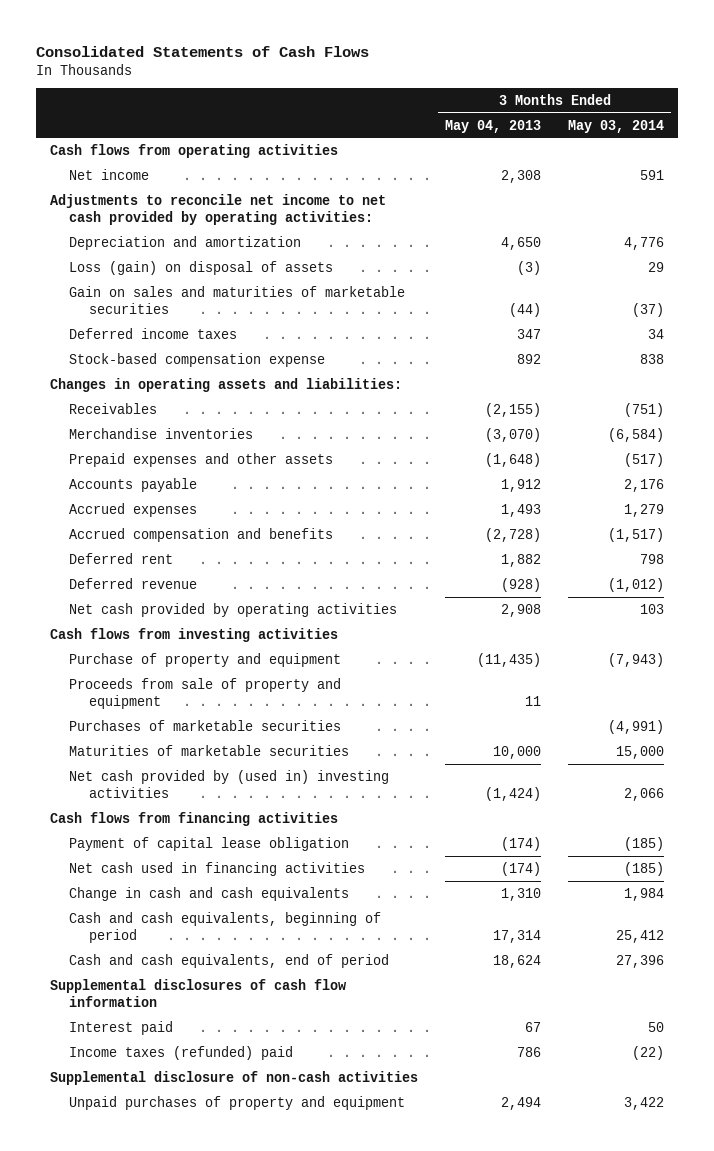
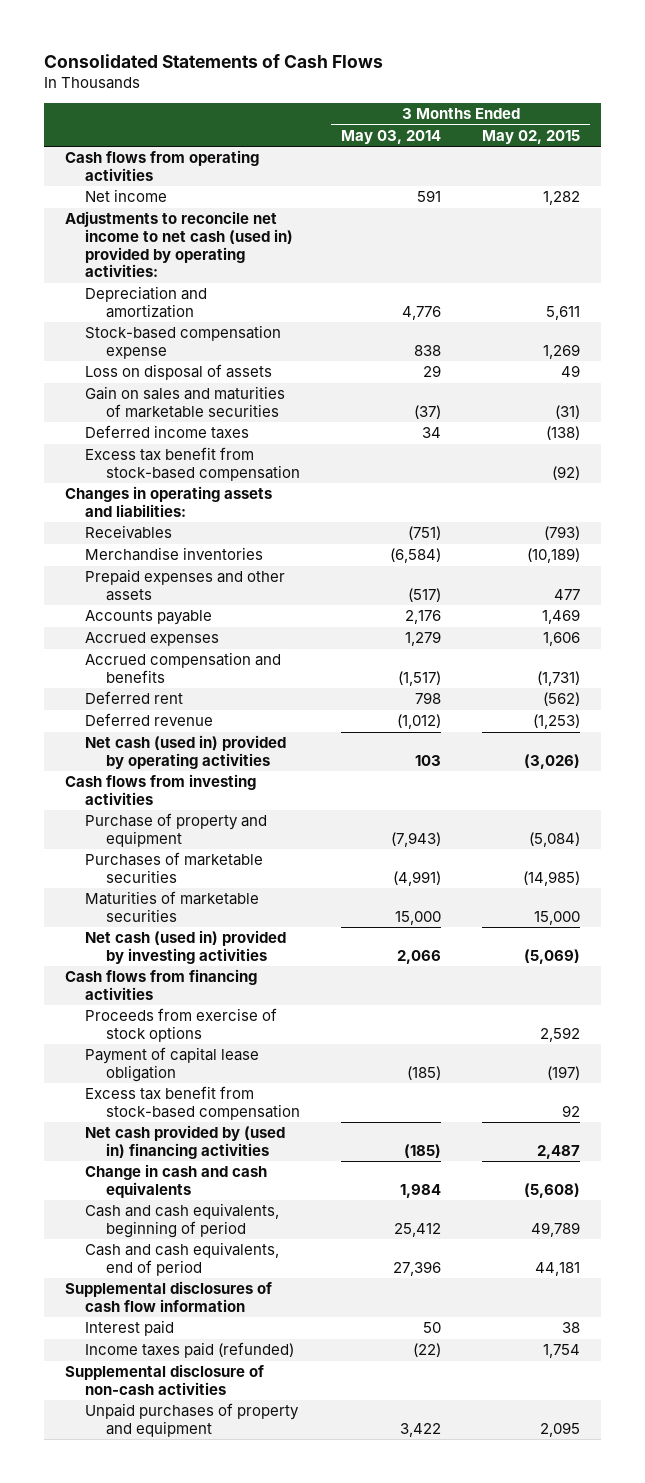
- | 3 Months Ended May 04, 2013 | 3 Months Ended May 03, 2014
+ | 3 Months Ended May 03, 2014 | 3 Months Ended May 02, 2015
- Adjustments to reconcile net income to net cash provided by operating activities:
+ Adjustments to reconcile net income to net cash (used in) provided by operating activities:
- Loss (gain) on disposal of assets | (3) | 29
moved up: Stock-based compensation expense | 838 | 1,269
+ Loss on disposal of assets | 29 | 49
+ Excess tax benefit from stock-based compensation | | (92)
- Net cash provided by operating activities | 2,908 | 103
+ Net cash (used in) provided by operating activities | 103 | (3,026)
- Proceeds from sale of property and equipment | 11 |
- Net cash provided by (used in) investing activities | (1,424) | 2,066
+ Net cash (used in) provided by investing activities | 2,066 | (5,069)
+ Proceeds from exercise of stock options | | 2,592
- Net cash used in financing activities | (174) | (185)
+ Excess tax benefit from stock-based compensation | | 92
+ Net cash provided by (used in) financing activities | (185) | 2,487
- Income taxes (refunded) paid | 786 | (22)
+ Income taxes paid (refunded) | (22) | 1,754

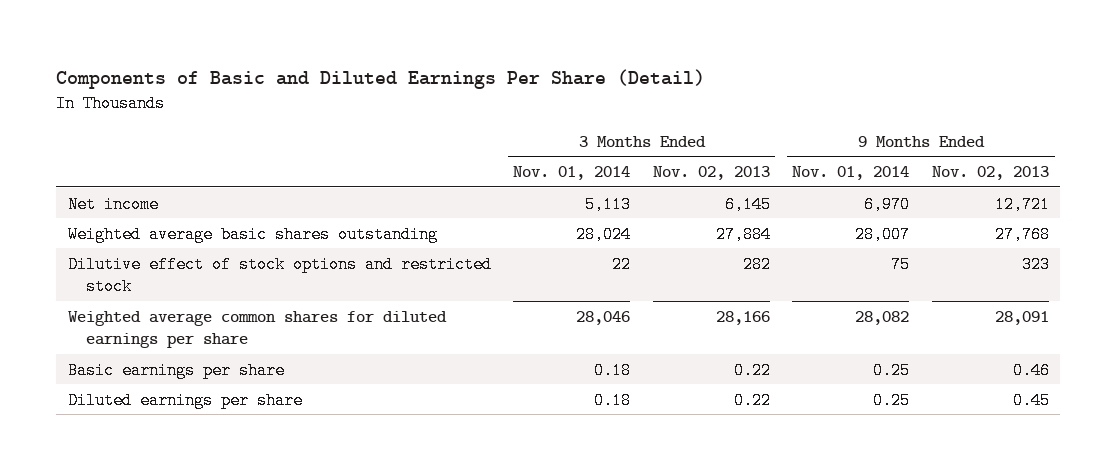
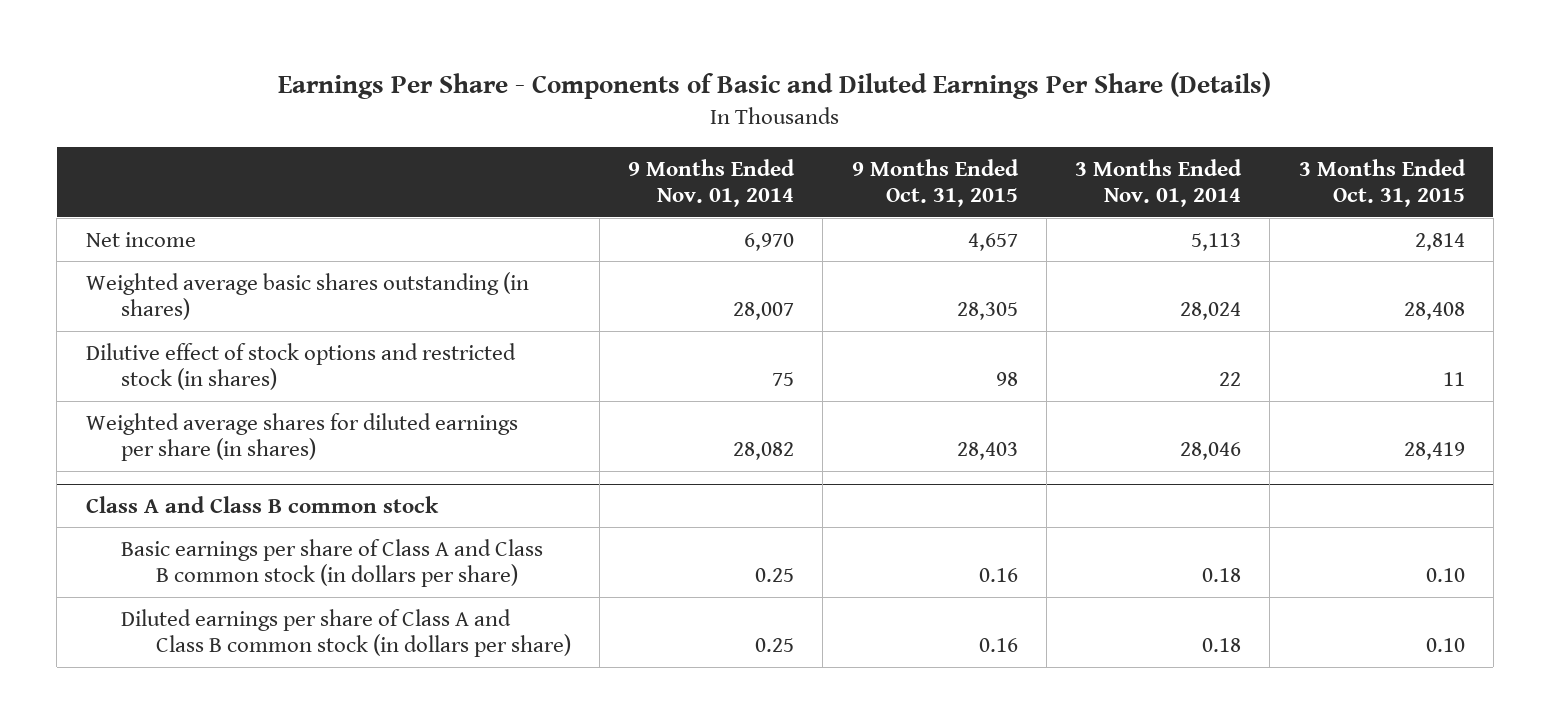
- Components of Basic and Diluted Earnings Per Share (Detail)
+ Earnings Per Share - Components of Basic and Diluted Earnings Per Share (Details)
- | 3 Months Ended Nov. 01, 2014 | 3 Months Ended Nov. 02, 2013 | 9 Months Ended Nov. 01, 2014 | 9 Months Ended Nov. 02, 2013
+ | 9 Months Ended Nov. 01, 2014 | 9 Months Ended Oct. 31, 2015 | 3 Months Ended Nov. 01, 2014 | 3 Months Ended Oct. 31, 2015
- Weighted average basic shares outstanding | 28,024 | 27,884 | 28,007 | 27,768
- Dilutive effect of stock options and restricted stock | 22 | 282 | 75 | 323
- Weighted average common shares for diluted earnings per share | 28,046 | 28,166 | 28,082 | 28,091
- Basic earnings per share | 0.18 | 0.22 | 0.25 | 0.46
- Diluted earnings per share | 0.18 | 0.22 | 0.25 | 0.45
+ Weighted average basic shares outstanding (in shares) | 28,007 | 28,305 | 28,024 | 28,408
+ Dilutive effect of stock options and restricted stock (in shares) | 75 | 98 | 22 | 11
+ Weighted average shares for diluted earnings per share (in shares) | 28,082 | 28,403 | 28,046 | 28,419
+ Class A and Class B common stock
+ Basic earnings per share of Class A and Class B common stock (in dollars per share) | 0.25 | 0.16 | 0.18 | 0.10
+ Diluted earnings per share of Class A and Class B common stock (in dollars per share) | 0.25 | 0.16 | 0.18 | 0.10

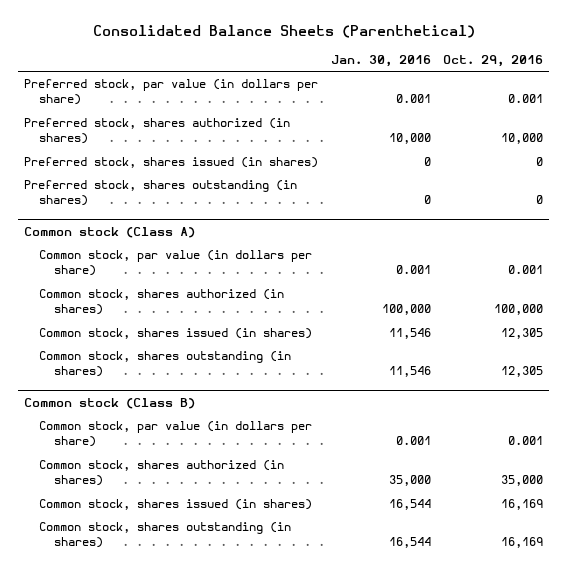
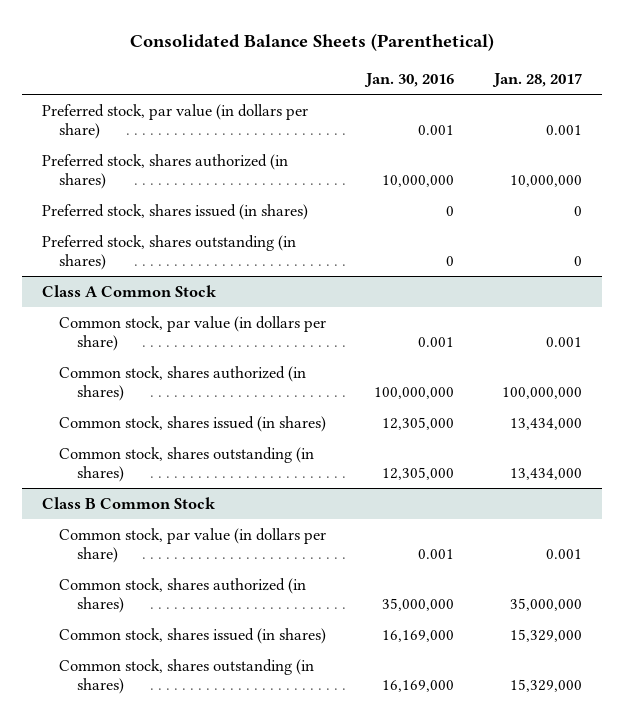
- | Jan. 30, 2016 | Oct. 29, 2016
+ | Jan. 30, 2016 | Jan. 28, 2017
- Preferred stock, shares authorized (in shares) | 10,000 | 10,000
+ Preferred stock, shares authorized (in shares) | 10,000,000 | 10,000,000
- Common stock (Class A)
+ Class A Common Stock
- Common stock, shares authorized (in shares) | 100,000 | 100,000
- Common stock, shares issued (in shares) | 11,546 | 12,305
- Common stock, shares outstanding (in shares) | 11,546 | 12,305
- Common stock (Class B)
+ Common stock, shares authorized (in shares) | 100,000,000 | 100,000,000
+ Common stock, shares issued (in shares) | 12,305,000 | 13,434,000
+ Common stock, shares outstanding (in shares) | 12,305,000 | 13,434,000
+ Class B Common Stock
- Common stock, shares authorized (in shares) | 35,000 | 35,000
- Common stock, shares issued (in shares) | 16,544 | 16,169
- Common stock, shares outstanding (in shares) | 16,544 | 16,169
+ Common stock, shares authorized (in shares) | 35,000,000 | 35,000,000
+ Common stock, shares issued (in shares) | 16,169,000 | 15,329,000
+ Common stock, shares outstanding (in shares) | 16,169,000 | 15,329,000

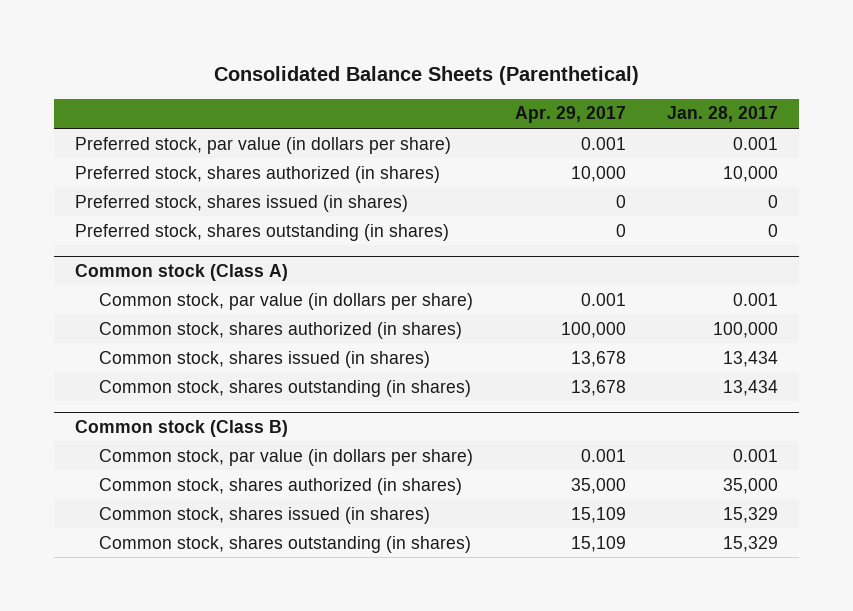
- | Jan. 30, 2016 | Jan. 28, 2017
+ | Apr. 29, 2017 | Jan. 28, 2017
- Preferred stock, shares authorized (in shares) | 10,000,000 | 10,000,000
+ Preferred stock, shares authorized (in shares) | 10,000 | 10,000
- Class A Common Stock
+ Common stock (Class A)
- Common stock, shares authorized (in shares) | 100,000,000 | 100,000,000
- Common stock, shares issued (in shares) | 12,305,000 | 13,434,000
- Common stock, shares outstanding (in shares) | 12,305,000 | 13,434,000
- Class B Common Stock
+ Common stock, shares authorized (in shares) | 100,000 | 100,000
+ Common stock, shares issued (in shares) | 13,678 | 13,434
+ Common stock, shares outstanding (in shares) | 13,678 | 13,434
+ Common stock (Class B)
- Common stock, shares authorized (in shares) | 35,000,000 | 35,000,000
- Common stock, shares issued (in shares) | 16,169,000 | 15,329,000
- Common stock, shares outstanding (in shares) | 16,169,000 | 15,329,000
+ Common stock, shares authorized (in shares) | 35,000 | 35,000
+ Common stock, shares issued (in shares) | 15,109 | 15,329
+ Common stock, shares outstanding (in shares) | 15,109 | 15,329

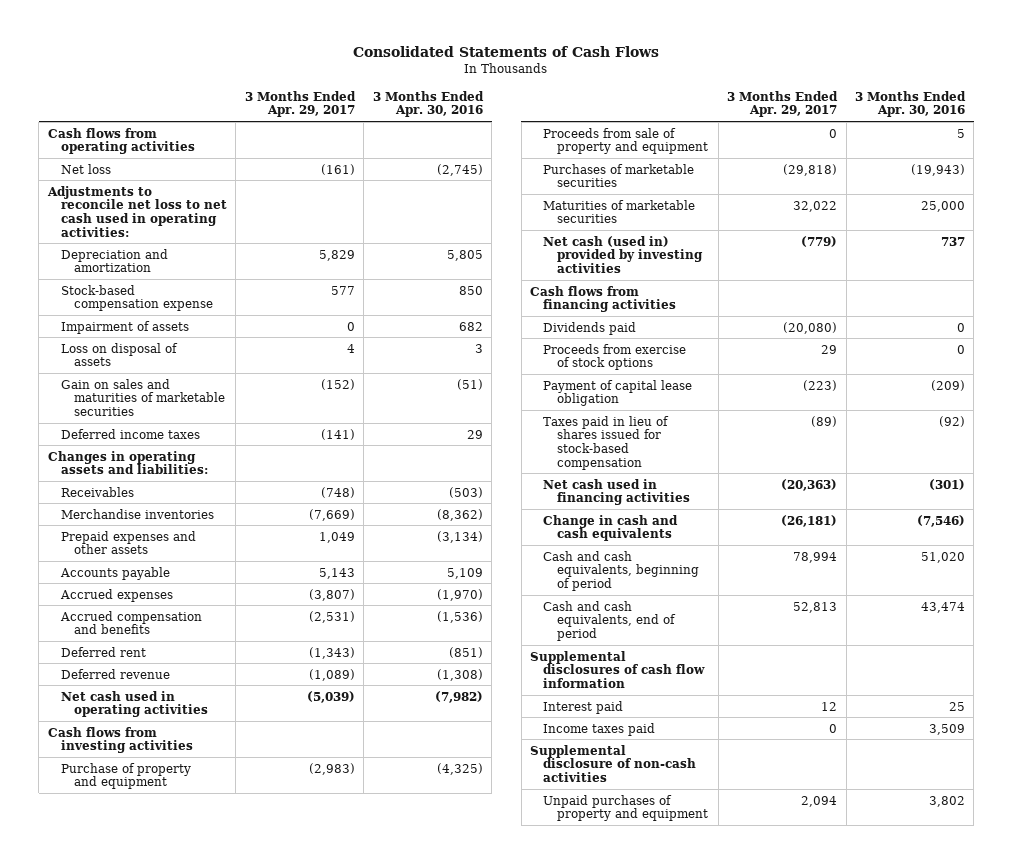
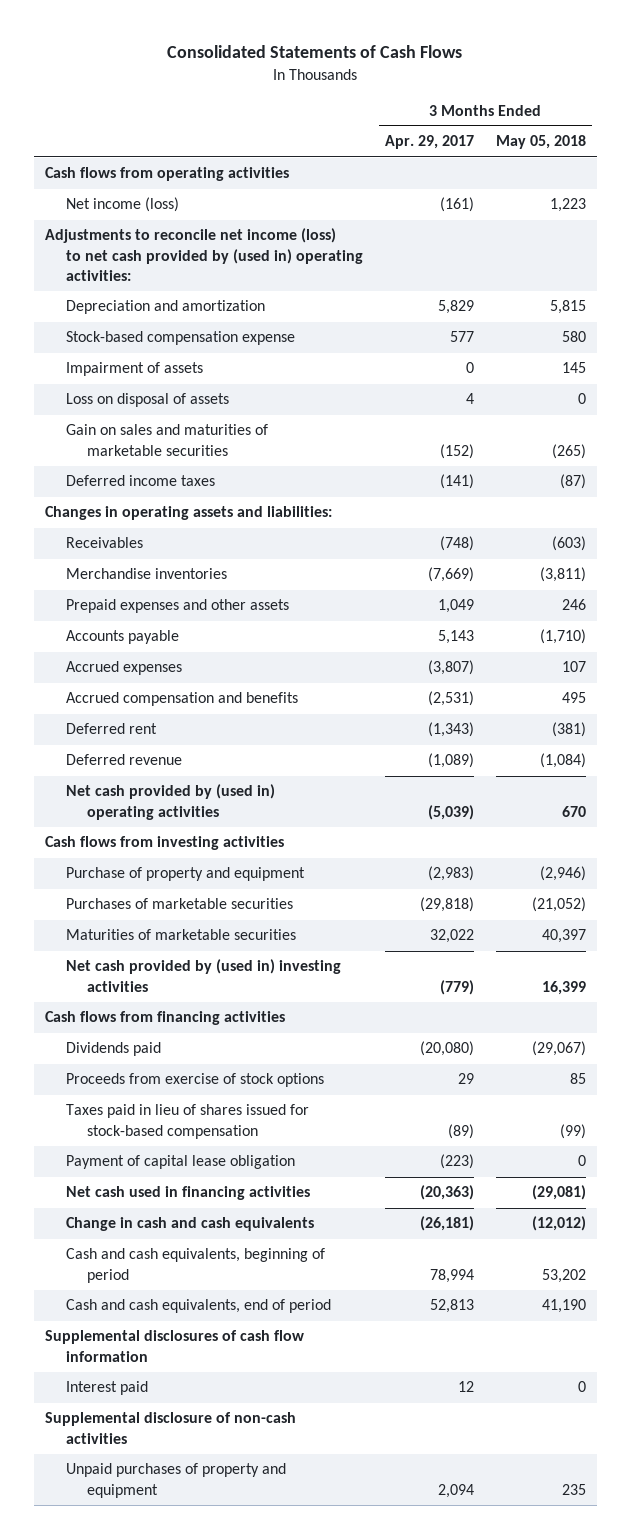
- | 3 Months Ended Apr. 29, 2017 | 3 Months Ended Apr. 30, 2016
+ | 3 Months Ended Apr. 29, 2017 | 3 Months Ended May 05, 2018
- Net loss | (161) | (2,745)
- Adjustments to reconcile net loss to net cash used in operating activities:
+ Net income (loss) | (161) | 1,223
+ Adjustments to reconcile net income (loss) to net cash provided by (used in) operating activities:
- Net cash used in operating activities | (5,039) | (7,982)
+ Net cash provided by (used in) operating activities | (5,039) | 670
- Proceeds from sale of property and equipment | 0 | 5
- Net cash (used in) provided by investing activities | (779) | 737
+ Net cash provided by (used in) investing activities | (779) | 16,399
moved down: Payment of capital lease obligation | (223) | 0
- Income taxes paid | 0 | 3,509

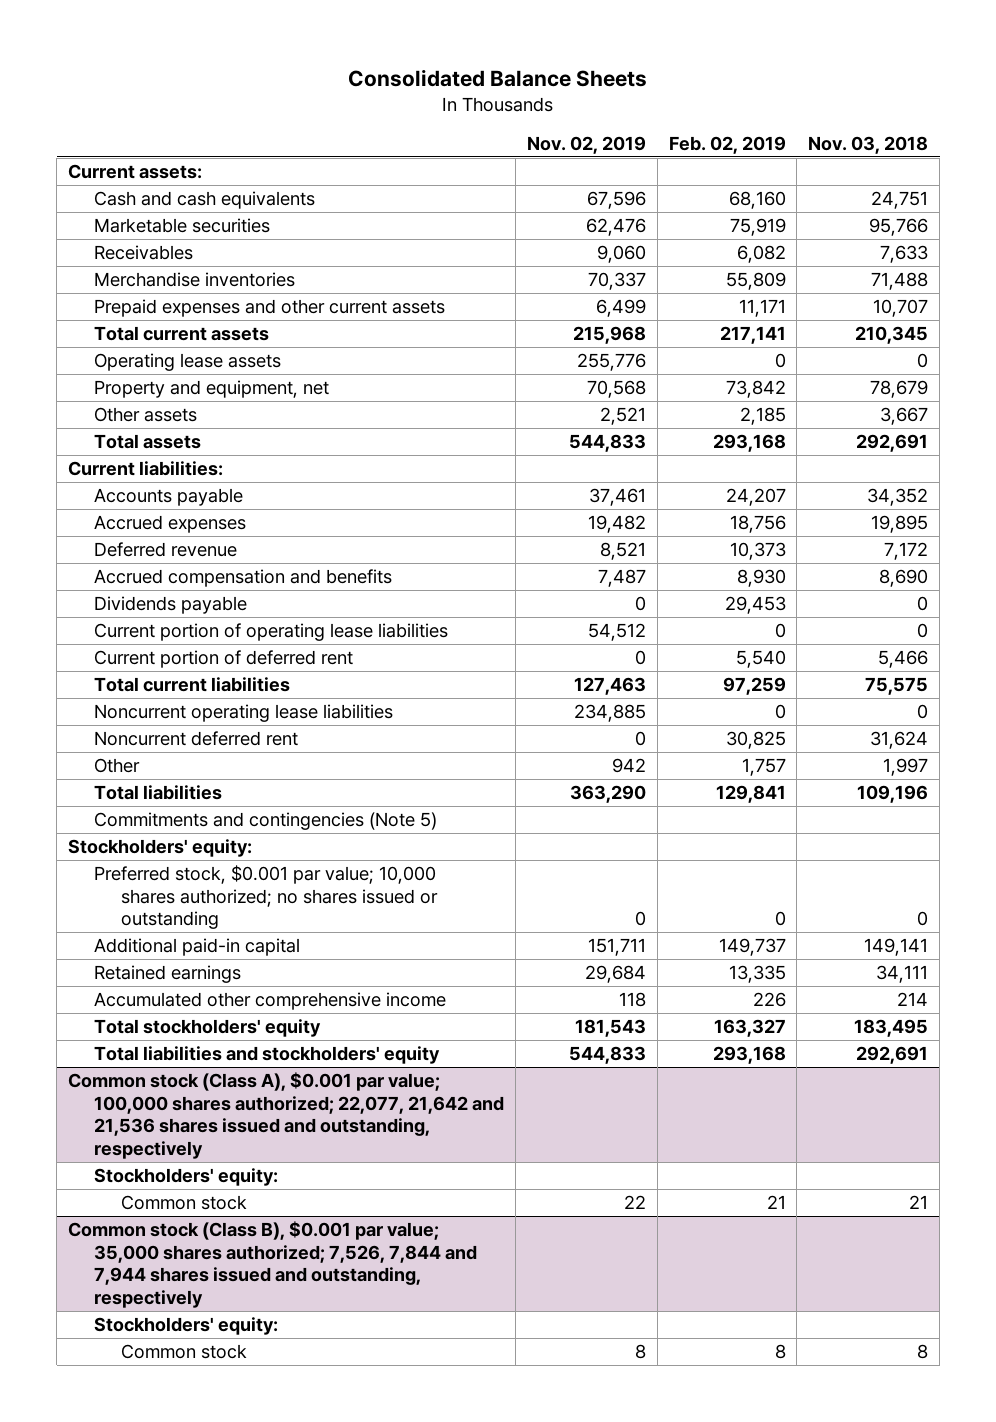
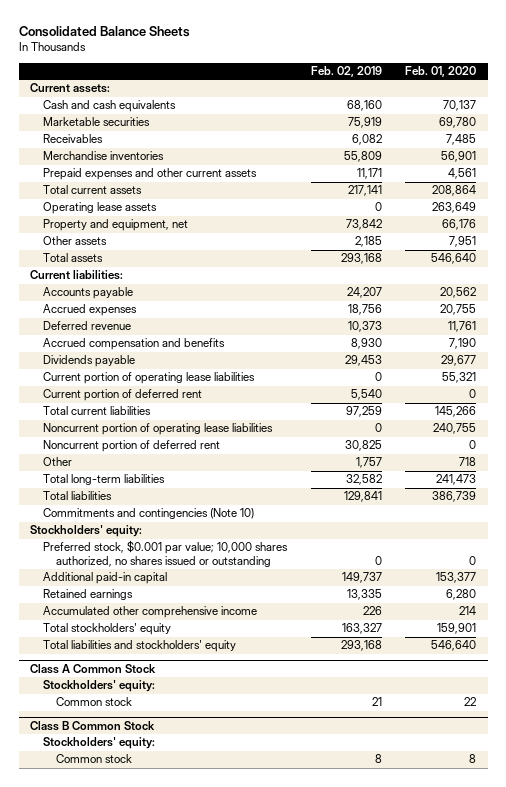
- | Nov. 02, 2019 | Feb. 02, 2019 | Nov. 03, 2018
+ | Feb. 02, 2019 | Feb. 01, 2020
- Noncurrent operating lease liabilities | 234,885 | 0 | 0
- Noncurrent deferred rent | 0 | 30,825 | 31,624
+ Noncurrent portion of operating lease liabilities | 0 | 240,755
+ Noncurrent portion of deferred rent | 30,825 | 0
+ Total long-term liabilities | 32,582 | 241,473
- Commitments and contingencies (Note 5)
+ Commitments and contingencies (Note 10)
- Preferred stock, $0.001 par value; 10,000 shares authorized; no shares issued or outstanding | 0 | 0 | 0
+ Preferred stock, $0.001 par value; 10,000 shares authorized, no shares issued or outstanding | 0 | 0
- Common stock (Class A), $0.001 par value; 100,000 shares authorized; 22,077, 21,642 and 21,536 shares issued and outstanding, respectively
+ Class A Common Stock
- Common stock (Class B), $0.001 par value; 35,000 shares authorized; 7,526, 7,844 and 7,944 shares issued and outstanding, respectively
+ Class B Common Stock

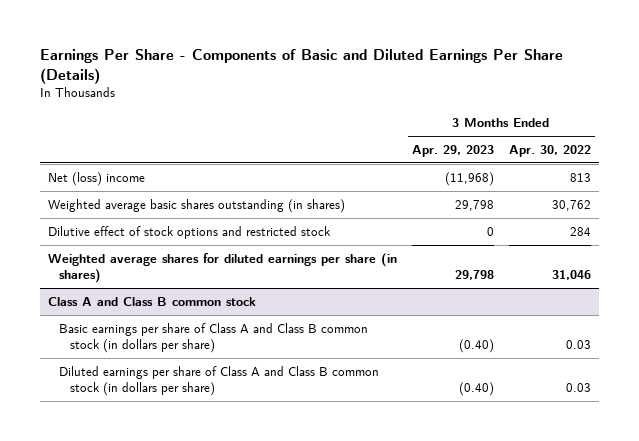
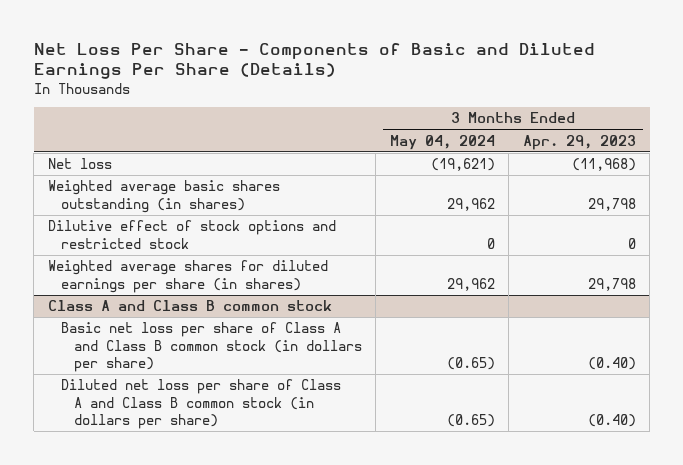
- Earnings Per Share - Components of Basic and Diluted Earnings Per Share (Details)
+ Net Loss Per Share - Components of Basic and Diluted Earnings Per Share (Details)
- | 3 Months Ended Apr. 29, 2023 | 3 Months Ended Apr. 30, 2022
+ | 3 Months Ended May 04, 2024 | 3 Months Ended Apr. 29, 2023
- Net (loss) income | (11,968) | 813
+ Net loss | (19,621) | (11,968)
@ Class A and Class B common stock
- Basic earnings per share of Class A and Class B common stock (in dollars per share) | (0.40) | 0.03
- Diluted earnings per share of Class A and Class B common stock (in dollars per share) | (0.40) | 0.03
+ Basic net loss per share of Class A and Class B common stock (in dollars per share) | (0.65) | (0.40)
+ Diluted net loss per share of Class A and Class B common stock (in dollars per share) | (0.65) | (0.40)

